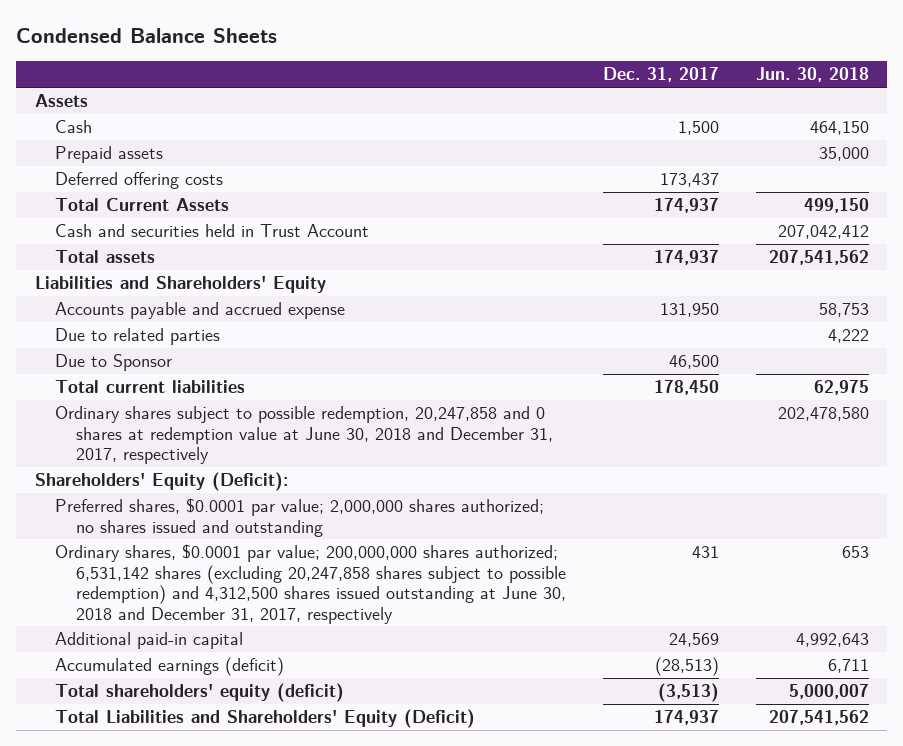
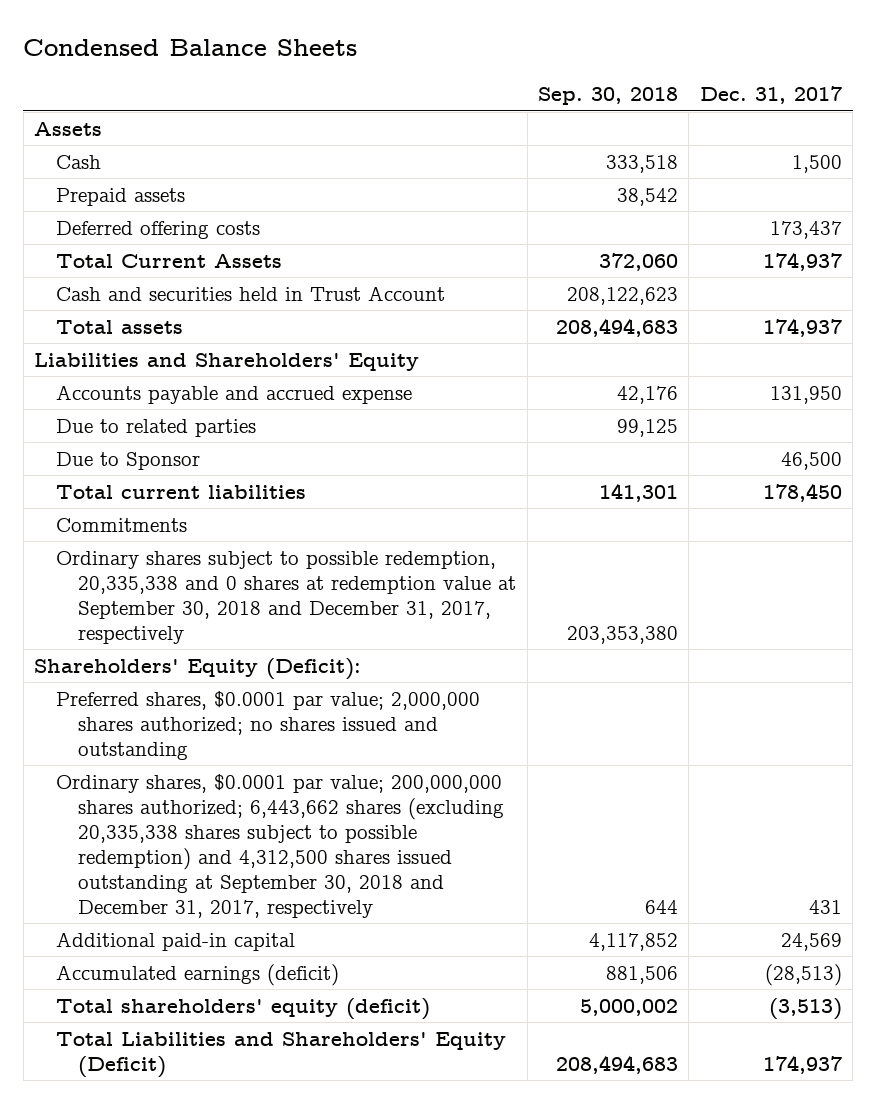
- | Dec. 31, 2017 | Jun. 30, 2018
+ | Sep. 30, 2018 | Dec. 31, 2017
- Ordinary shares subject to possible redemption, 20,247,858 and 0 shares at redemption value at June 30, 2018 and December 31, 2017, respectively | | 202,478,580
+ Commitments
+ Ordinary shares subject to possible redemption, 20,335,338 and 0 shares at redemption value at September 30, 2018 and December 31, 2017, respectively | 203,353,380 |
- Ordinary shares, $0.0001 par value; 200,000,000 shares authorized; 6,531,142 shares (excluding 20,247,858 shares subject to possible redemption) and 4,312,500 shares issued outstanding at June 30, 2018 and December 31, 2017, respectively | 431 | 653
+ Ordinary shares, $0.0001 par value; 200,000,000 shares authorized; 6,443,662 shares (excluding 20,335,338 shares subject to possible redemption) and 4,312,500 shares issued outstanding at September 30, 2018 and December 31, 2017, respectively | 644 | 431

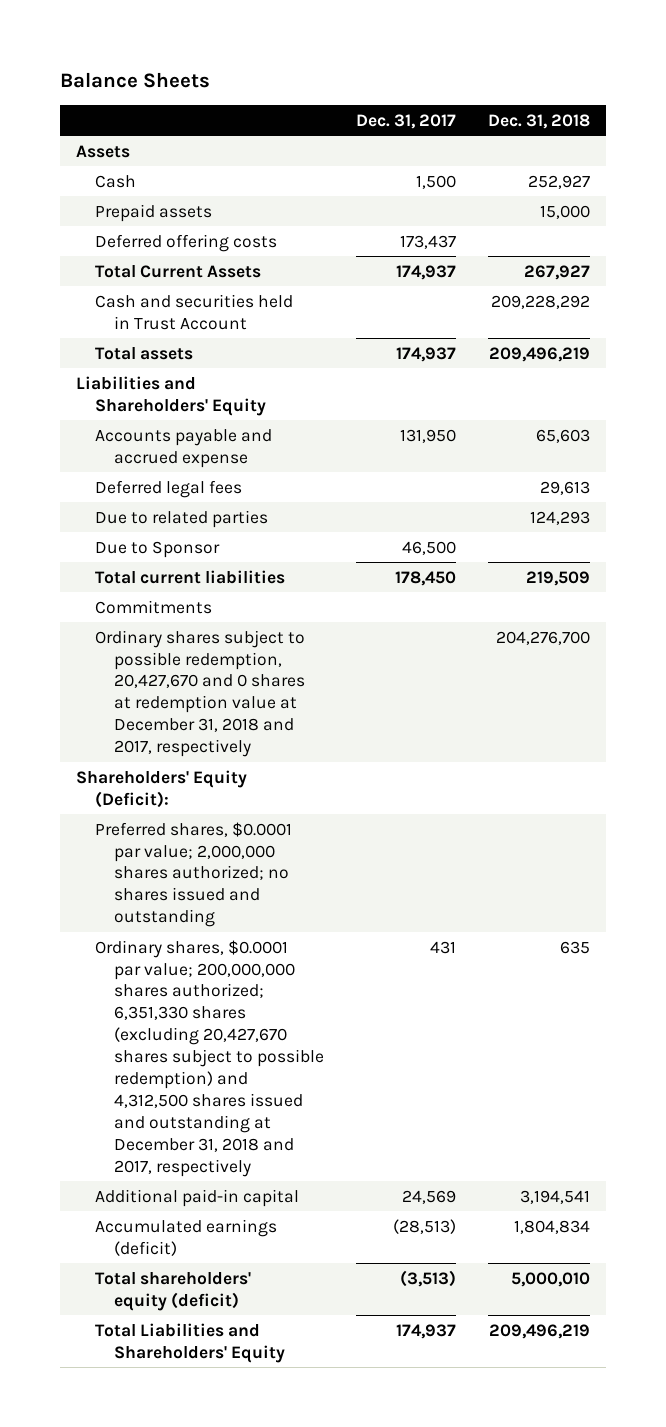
- Condensed Balance Sheets
+ Balance Sheets
- | Sep. 30, 2018 | Dec. 31, 2017
+ | Dec. 31, 2017 | Dec. 31, 2018
+ Deferred legal fees | | 29,613
- Ordinary shares subject to possible redemption, 20,335,338 and 0 shares at redemption value at September 30, 2018 and December 31, 2017, respectively | 203,353,380 |
+ Ordinary shares subject to possible redemption, 20,427,670 and 0 shares at redemption value at December 31, 2018 and 2017, respectively | | 204,276,700
- Ordinary shares, $0.0001 par value; 200,000,000 shares authorized; 6,443,662 shares (excluding 20,335,338 shares subject to possible redemption) and 4,312,500 shares issued outstanding at September 30, 2018 and December 31, 2017, respectively | 644 | 431
+ Ordinary shares, $0.0001 par value; 200,000,000 shares authorized; 6,351,330 shares (excluding 20,427,670 shares subject to possible redemption) and 4,312,500 shares issued and outstanding at December 31, 2018 and 2017, respectively | 431 | 635
- Total Liabilities and Shareholders' Equity (Deficit) | 208,494,683 | 174,937
+ Total Liabilities and Shareholders' Equity | 174,937 | 209,496,219

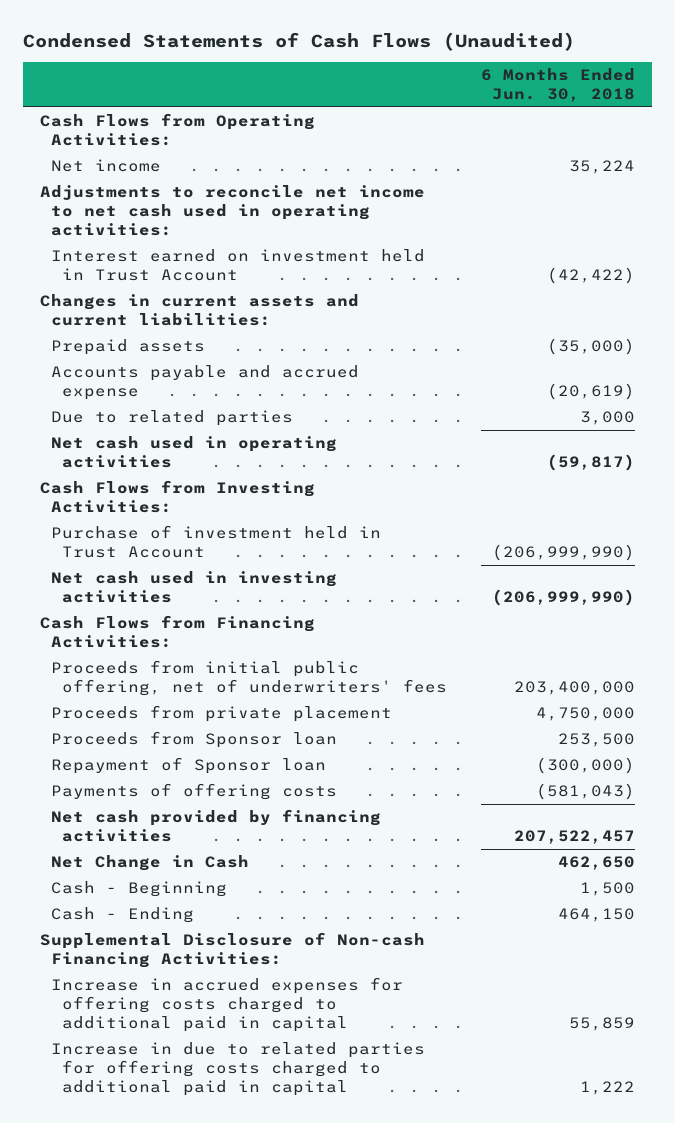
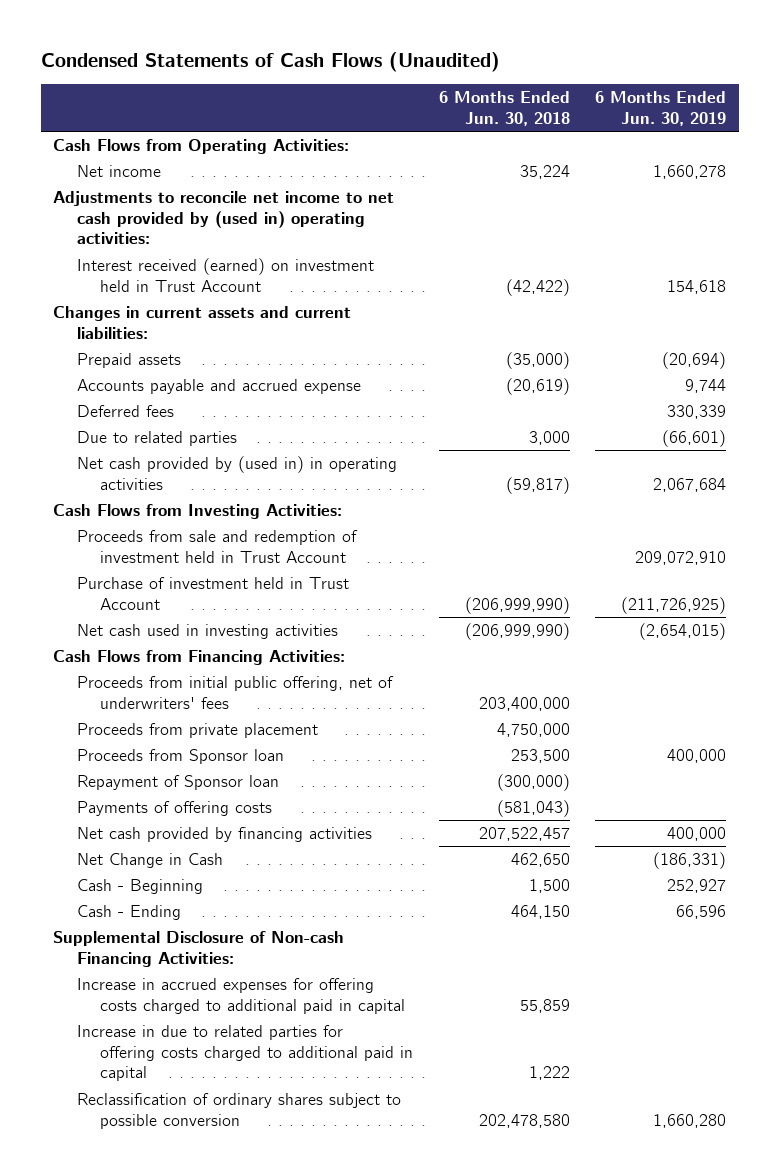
- | 6 Months Ended Jun. 30, 2018
+ | 6 Months Ended Jun. 30, 2018 | 6 Months Ended Jun. 30, 2019
- Adjustments to reconcile net income to net cash used in operating activities:
- Interest earned on investment held in Trust Account | (42,422)
+ Adjustments to reconcile net income to net cash provided by (used in) operating activities:
+ Interest received (earned) on investment held in Trust Account | (42,422) | 154,618
+ Deferred fees | | 330,339
- Net cash used in operating activities | (59,817)
+ Net cash provided by (used in) in operating activities | (59,817) | 2,067,684
+ Proceeds from sale and redemption of investment held in Trust Account | | 209,072,910
+ Reclassification of ordinary shares subject to possible conversion | 202,478,580 | 1,660,280

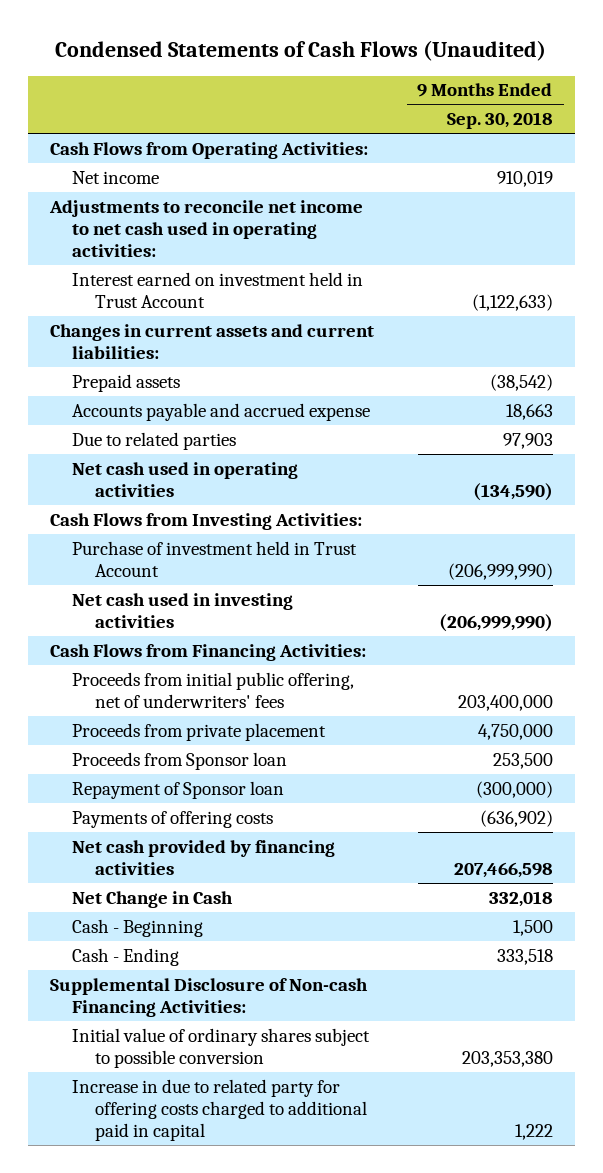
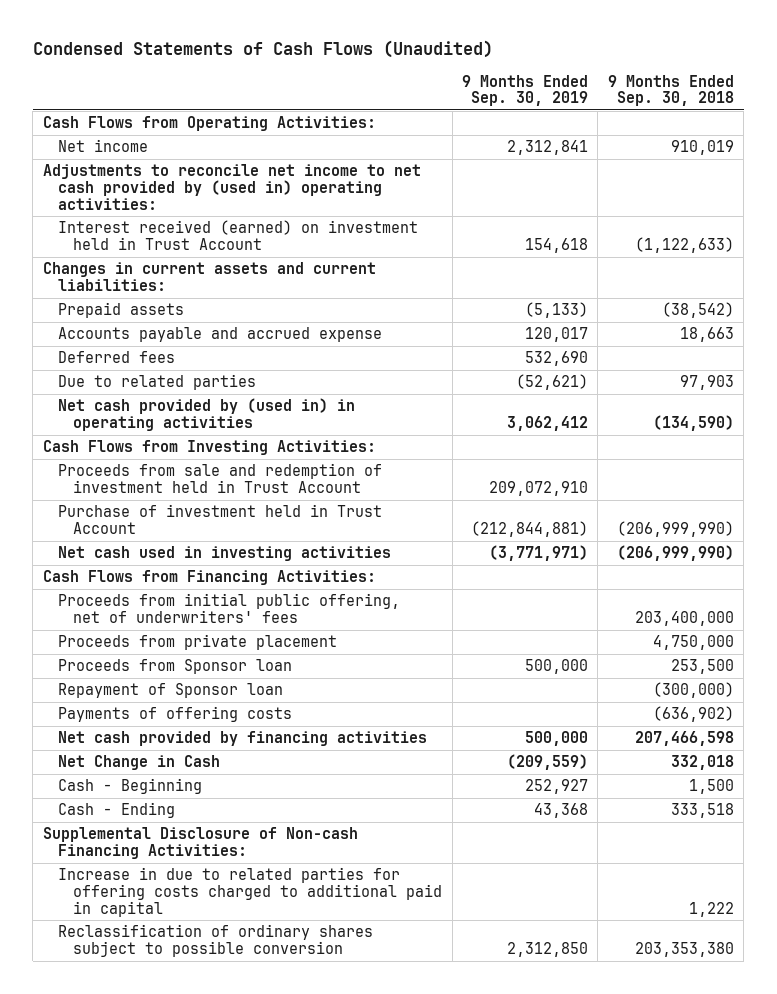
- | 9 Months Ended Sep. 30, 2018
+ | 9 Months Ended Sep. 30, 2019 | 9 Months Ended Sep. 30, 2018
- Adjustments to reconcile net income to net cash used in operating activities:
- Interest earned on investment held in Trust Account | (1,122,633)
+ Adjustments to reconcile net income to net cash provided by (used in) operating activities:
+ Interest received (earned) on investment held in Trust Account | 154,618 | (1,122,633)
+ Deferred fees | 532,690 |
- Net cash used in operating activities | (134,590)
+ Net cash provided by (used in) in operating activities | 3,062,412 | (134,590)
+ Proceeds from sale and redemption of investment held in Trust Account | 209,072,910 |
- Initial value of ordinary shares subject to possible conversion | 203,353,380
- Increase in due to related party for offering costs charged to additional paid in capital | 1,222
+ Increase in due to related parties for offering costs charged to additional paid in capital | | 1,222
+ Reclassification of ordinary shares subject to possible conversion | 2,312,850 | 203,353,380

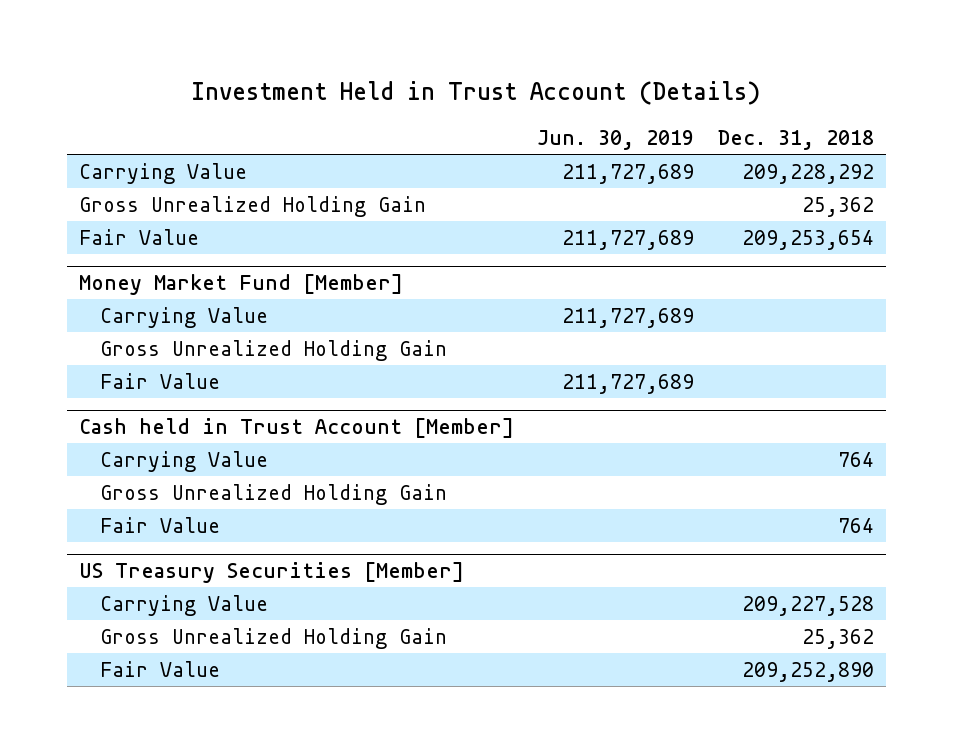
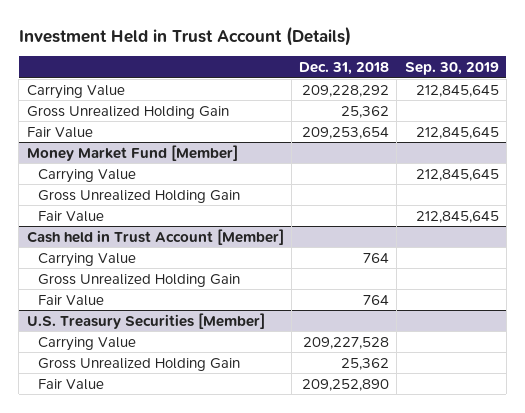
- | Jun. 30, 2019 | Dec. 31, 2018
+ | Dec. 31, 2018 | Sep. 30, 2019
- US Treasury Securities [Member]
+ U.S. Treasury Securities [Member]

